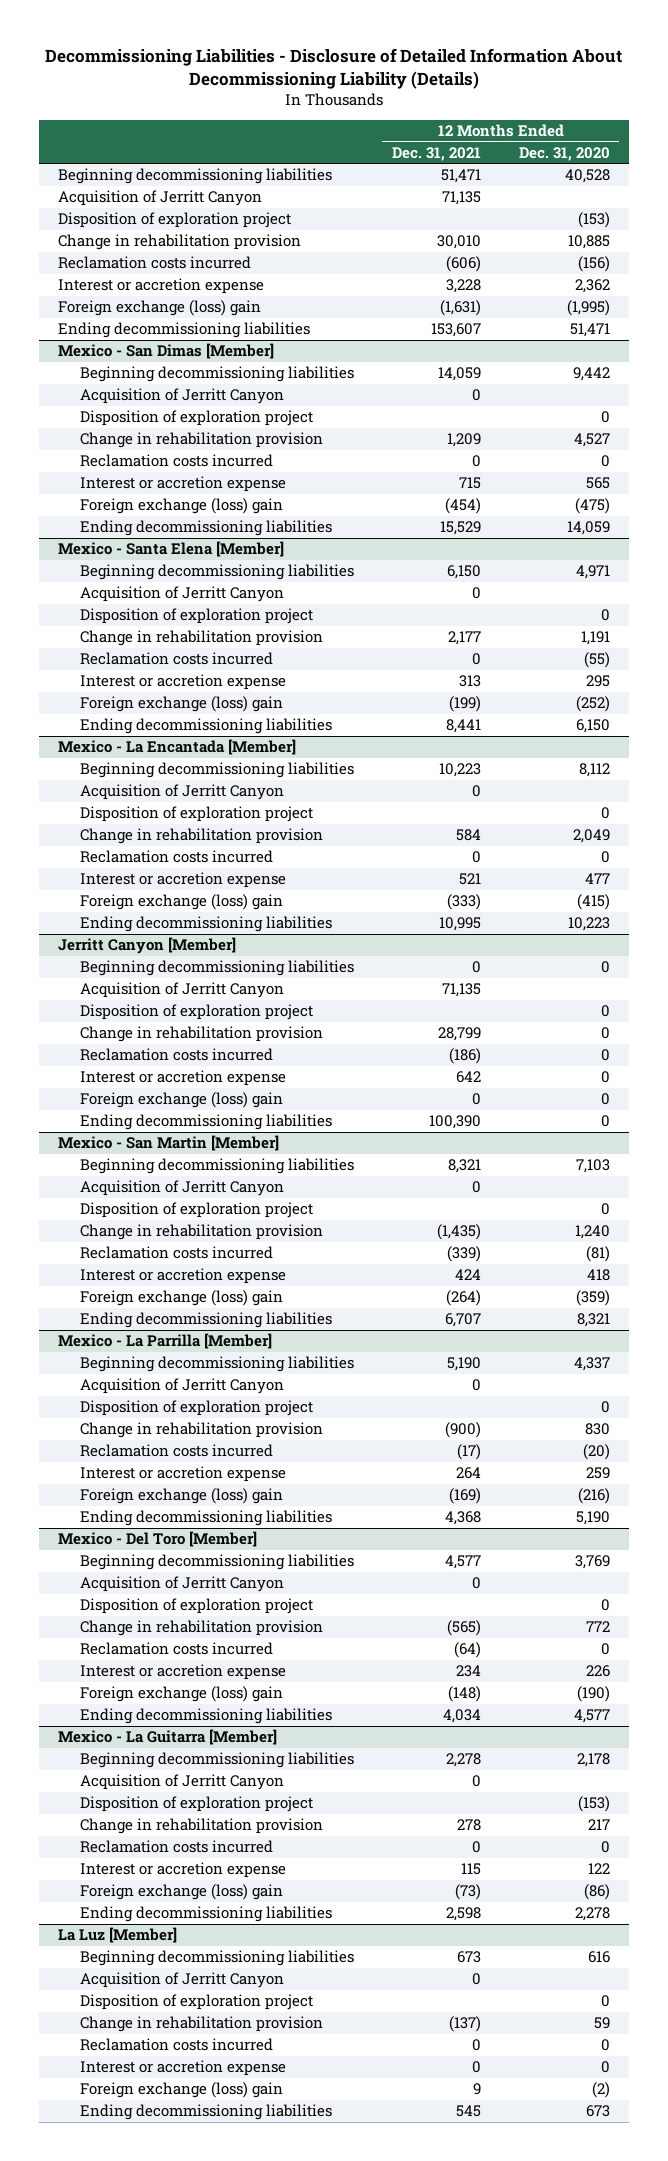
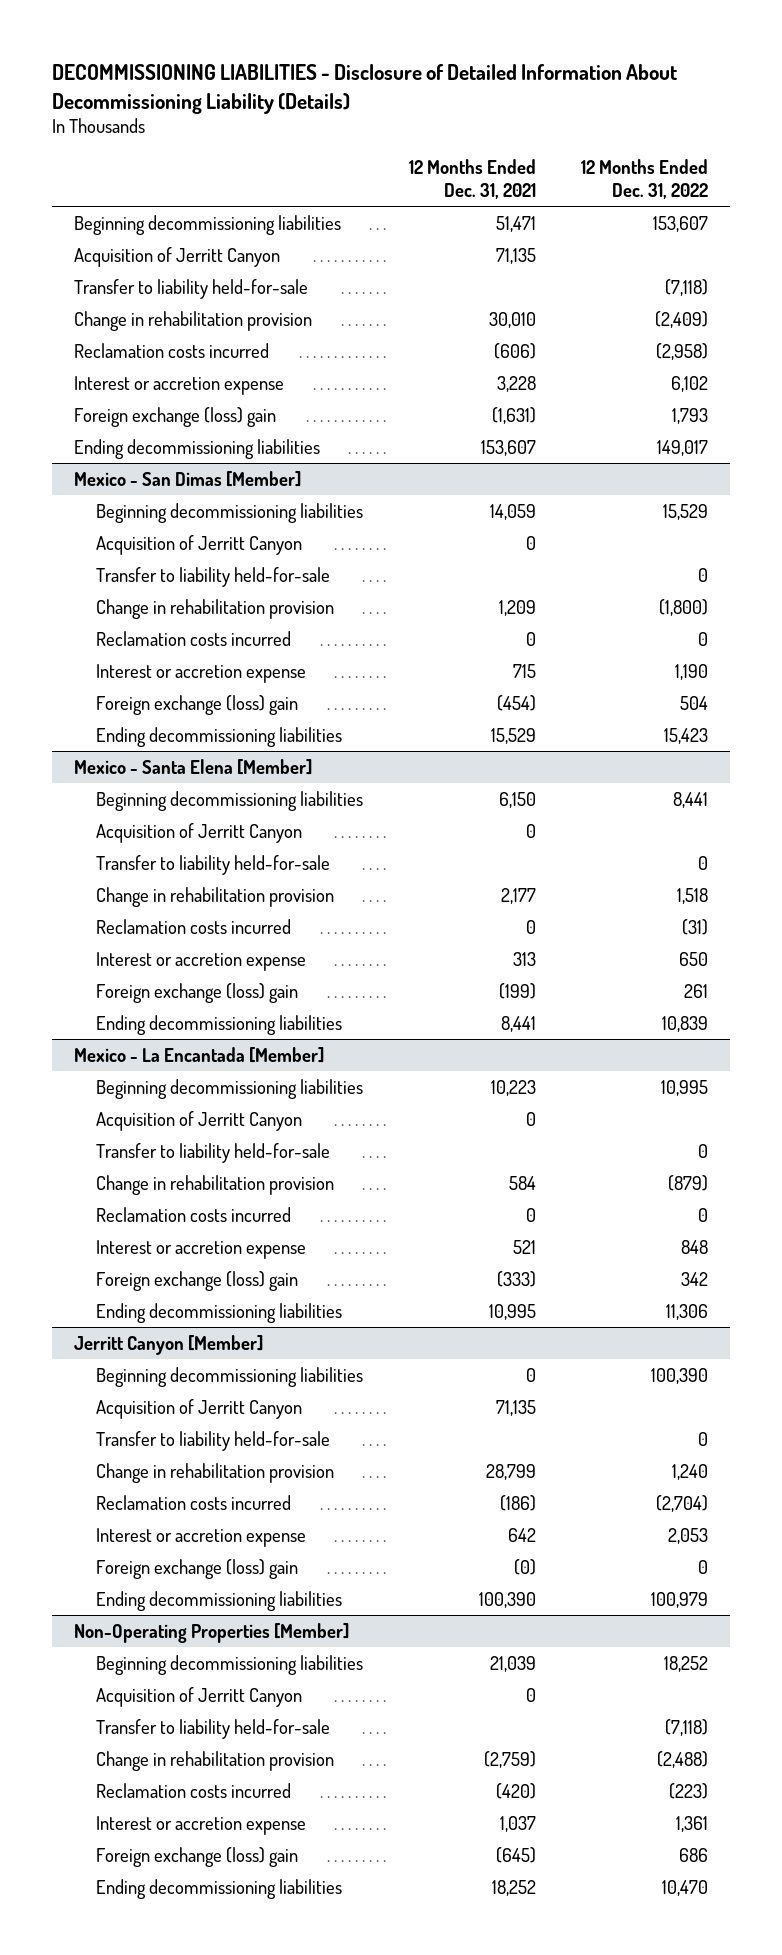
- Decommissioning Liabilities - Disclosure of Detailed Information About Decommissioning Liability (Details)
+ DECOMMISSIONING LIABILITIES - Disclosure of Detailed Information About Decommissioning Liability (Details)
- | 12 Months Ended Dec. 31, 2021 | 12 Months Ended Dec. 31, 2020
+ | 12 Months Ended Dec. 31, 2021 | 12 Months Ended Dec. 31, 2022
- Disposition of exploration project | | (153)
+ Transfer to liability held-for-sale | | (7,118)
@ Mexico - San Dimas [Member]
- Disposition of exploration project | | 0
+ Transfer to liability held-for-sale | | 0
@ Mexico - Santa Elena [Member]
- Disposition of exploration project | | 0
+ Transfer to liability held-for-sale | | 0
@ Mexico - La Encantada [Member]
- Disposition of exploration project | | 0
+ Transfer to liability held-for-sale | | 0
@ Jerritt Canyon [Member]
- Disposition of exploration project | | 0
+ Transfer to liability held-for-sale | | 0
- Foreign exchange (loss) gain | 0 | 0
+ Foreign exchange (loss) gain | (0) | 0
- Mexico - San Martin [Member]
- Beginning decommissioning liabilities | 8,321 | 7,103
- Acquisition of Jerritt Canyon | 0 |
- Disposition of exploration project | | 0
- Change in rehabilitation provision | (1,435) | 1,240
- Reclamation costs incurred | (339) | (81)
- Interest or accretion expense | 424 | 418
- Foreign exchange (loss) gain | (264) | (359)
- Ending decommissioning liabilities | 6,707 | 8,321
- Mexico - La Parrilla [Member]
- Beginning decommissioning liabilities | 5,190 | 4,337
- Acquisition of Jerritt Canyon | 0 |
- Disposition of exploration project | | 0
- Change in rehabilitation provision | (900) | 830
- Reclamation costs incurred | (17) | (20)
- Interest or accretion expense | 264 | 259
- Foreign exchange (loss) gain | (169) | (216)
- Ending decommissioning liabilities | 4,368 | 5,190
- Mexico - Del Toro [Member]
- Beginning decommissioning liabilities | 4,577 | 3,769
- Acquisition of Jerritt Canyon | 0 |
- Disposition of exploration project | | 0
- Change in rehabilitation provision | (565) | 772
- Reclamation costs incurred | (64) | 0
- Interest or accretion expense | 234 | 226
- Foreign exchange (loss) gain | (148) | (190)
- Ending decommissioning liabilities | 4,034 | 4,577
- Mexico - La Guitarra [Member]
- Beginning decommissioning liabilities | 2,278 | 2,178
- Acquisition of Jerritt Canyon | 0 |
- Disposition of exploration project | | (153)
- Change in rehabilitation provision | 278 | 217
- Reclamation costs incurred | 0 | 0
- Interest or accretion expense | 115 | 122
- Foreign exchange (loss) gain | (73) | (86)
- Ending decommissioning liabilities | 2,598 | 2,278
- La Luz [Member]
- Beginning decommissioning liabilities | 673 | 616
+ Non-Operating Properties [Member]
+ Beginning decommissioning liabilities | 21,039 | 18,252
- Disposition of exploration project | | 0
- Change in rehabilitation provision | (137) | 59
- Reclamation costs incurred | 0 | 0
- Interest or accretion expense | 0 | 0
- Foreign exchange (loss) gain | 9 | (2)
- Ending decommissioning liabilities | 545 | 673
+ Transfer to liability held-for-sale | | (7,118)
+ Change in rehabilitation provision | (2,759) | (2,488)
+ Reclamation costs incurred | (420) | (223)
+ Interest or accretion expense | 1,037 | 1,361
+ Foreign exchange (loss) gain | (645) | 686
+ Ending decommissioning liabilities | 18,252 | 10,470

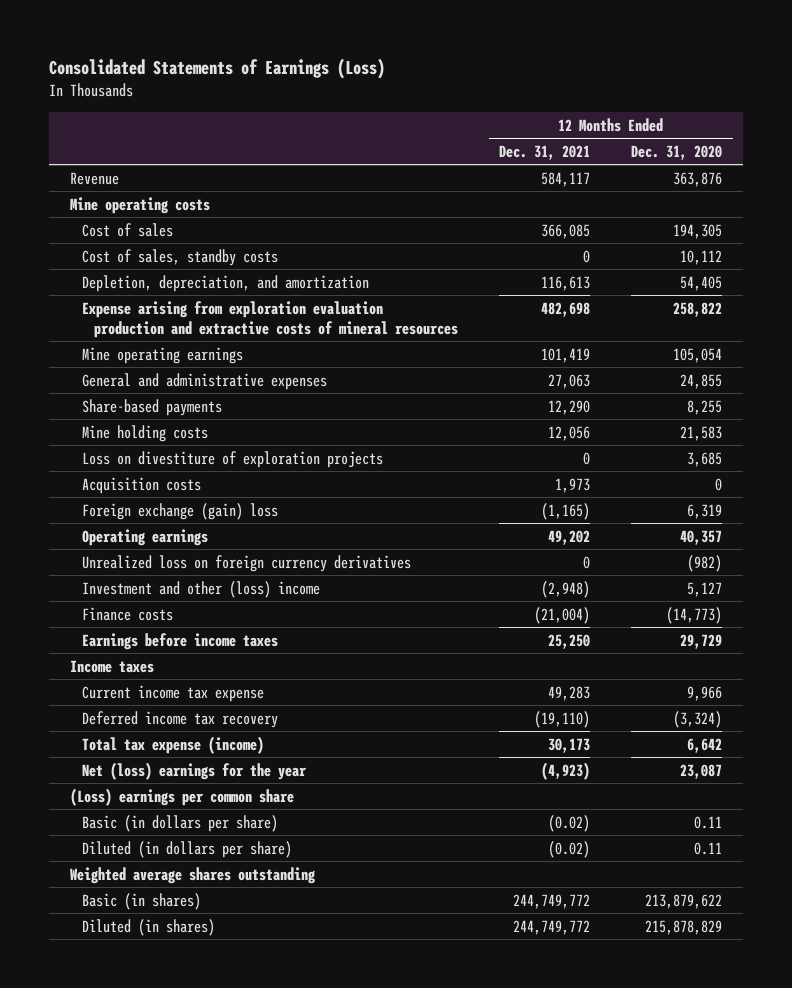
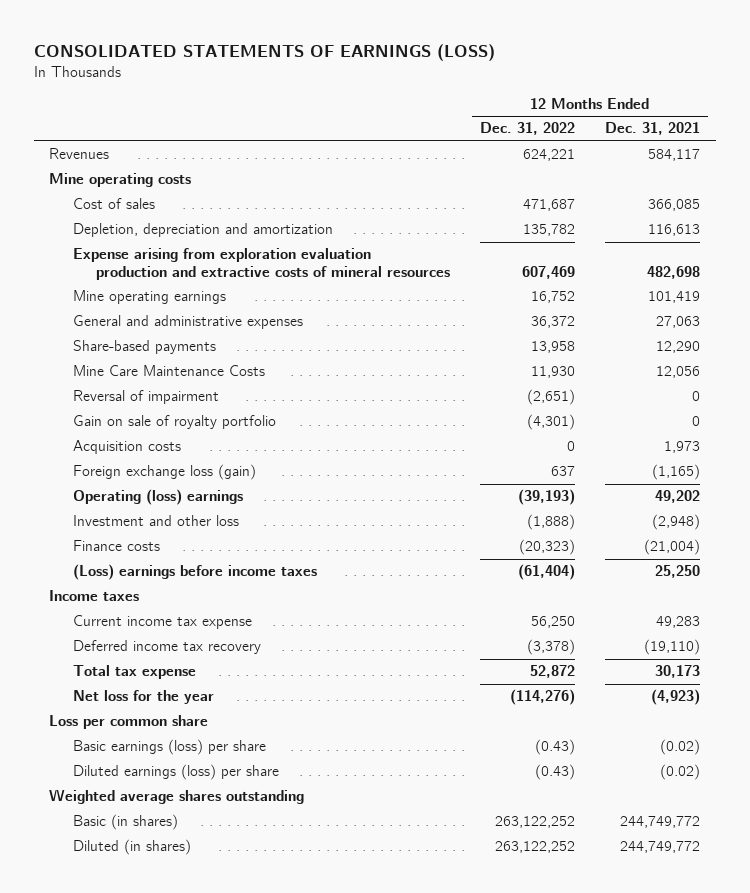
- Consolidated Statements of Earnings (Loss)
+ CONSOLIDATED STATEMENTS OF EARNINGS (LOSS)
- | 12 Months Ended Dec. 31, 2021 | 12 Months Ended Dec. 31, 2020
+ | 12 Months Ended Dec. 31, 2022 | 12 Months Ended Dec. 31, 2021
- Revenue | 584,117 | 363,876
+ Revenues | 624,221 | 584,117
- Cost of sales, standby costs | 0 | 10,112
- Depletion, depreciation, and amortization | 116,613 | 54,405
+ Depletion, depreciation and amortization | 135,782 | 116,613
- Mine holding costs | 12,056 | 21,583
- Loss on divestiture of exploration projects | 0 | 3,685
+ Mine Care Maintenance Costs | 11,930 | 12,056
+ Reversal of impairment | (2,651) | 0
+ Gain on sale of royalty portfolio | (4,301) | 0
- Foreign exchange (gain) loss | (1,165) | 6,319
- Operating earnings | 49,202 | 40,357
- Unrealized loss on foreign currency derivatives | 0 | (982)
- Investment and other (loss) income | (2,948) | 5,127
+ Foreign exchange loss (gain) | 637 | (1,165)
+ Operating (loss) earnings | (39,193) | 49,202
+ Investment and other loss | (1,888) | (2,948)
- Earnings before income taxes | 25,250 | 29,729
+ (Loss) earnings before income taxes | (61,404) | 25,250
- Total tax expense (income) | 30,173 | 6,642
- Net (loss) earnings for the year | (4,923) | 23,087
- (Loss) earnings per common share
- Basic (in dollars per share) | (0.02) | 0.11
- Diluted (in dollars per share) | (0.02) | 0.11
+ Total tax expense | 52,872 | 30,173
+ Net loss for the year | (114,276) | (4,923)
+ Loss per common share
+ Basic earnings (loss) per share | (0.43) | (0.02)
+ Diluted earnings (loss) per share | (0.43) | (0.02)

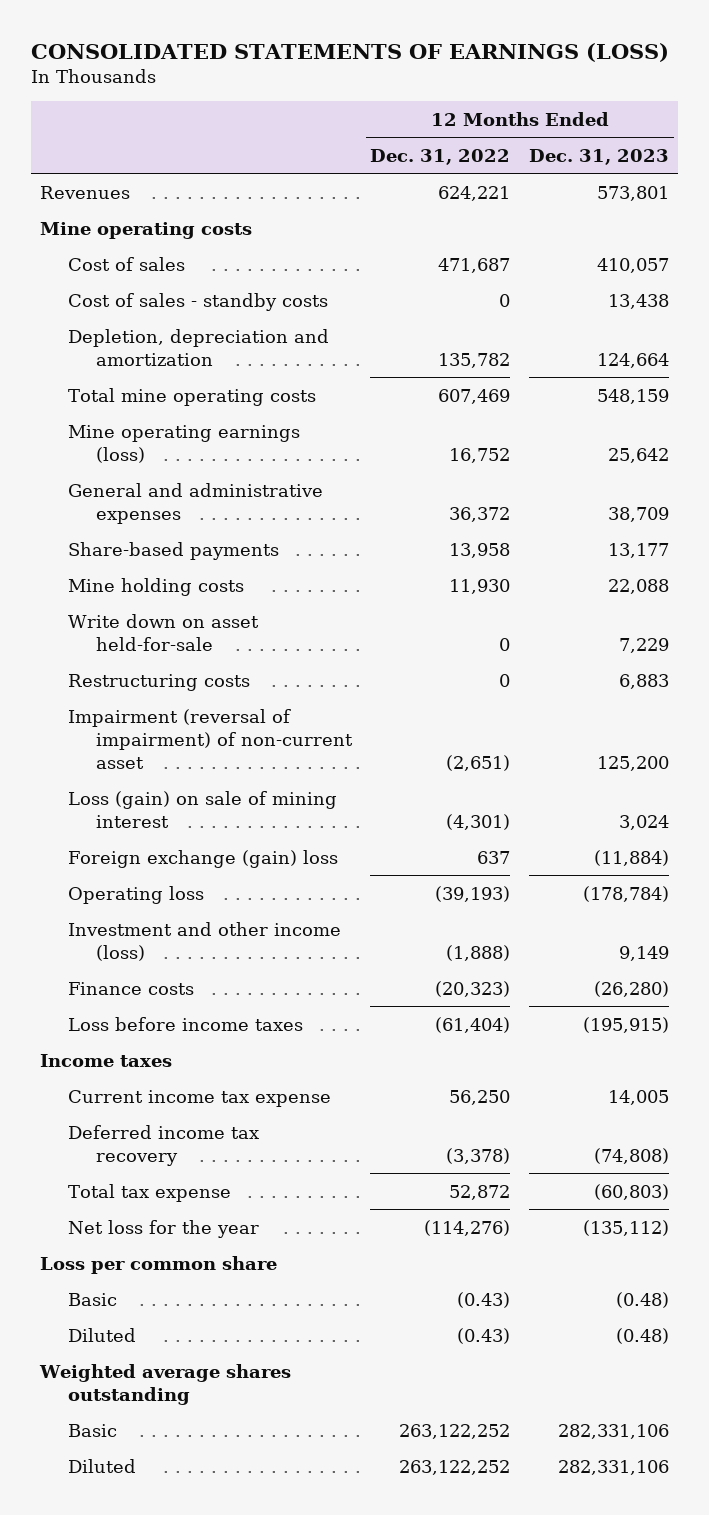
- | 12 Months Ended Dec. 31, 2022 | 12 Months Ended Dec. 31, 2021
+ | 12 Months Ended Dec. 31, 2022 | 12 Months Ended Dec. 31, 2023
+ Cost of sales - standby costs | 0 | 13,438
- Expense arising from exploration evaluation production and extractive costs of mineral resources | 607,469 | 482,698
- Mine operating earnings | 16,752 | 101,419
+ Total mine operating costs | 607,469 | 548,159
+ Mine operating earnings (loss) | 16,752 | 25,642
- Mine Care Maintenance Costs | 11,930 | 12,056
- Reversal of impairment | (2,651) | 0
- Gain on sale of royalty portfolio | (4,301) | 0
- Acquisition costs | 0 | 1,973
- Foreign exchange loss (gain) | 637 | (1,165)
- Operating (loss) earnings | (39,193) | 49,202
- Investment and other loss | (1,888) | (2,948)
+ Mine holding costs | 11,930 | 22,088
+ Write down on asset held-for-sale | 0 | 7,229
+ Restructuring costs | 0 | 6,883
+ Impairment (reversal of impairment) of non-current asset | (2,651) | 125,200
+ Loss (gain) on sale of mining interest | (4,301) | 3,024
+ Foreign exchange (gain) loss | 637 | (11,884)
+ Operating loss | (39,193) | (178,784)
+ Investment and other income (loss) | (1,888) | 9,149
- (Loss) earnings before income taxes | (61,404) | 25,250
+ Loss before income taxes | (61,404) | (195,915)
- Basic earnings (loss) per share | (0.43) | (0.02)
- Diluted earnings (loss) per share | (0.43) | (0.02)
+ Basic | (0.43) | (0.48)
+ Diluted | (0.43) | (0.48)
- Basic (in shares) | 263,122,252 | 244,749,772
- Diluted (in shares) | 263,122,252 | 244,749,772
+ Basic | 263,122,252 | 282,331,106
+ Diluted | 263,122,252 | 282,331,106

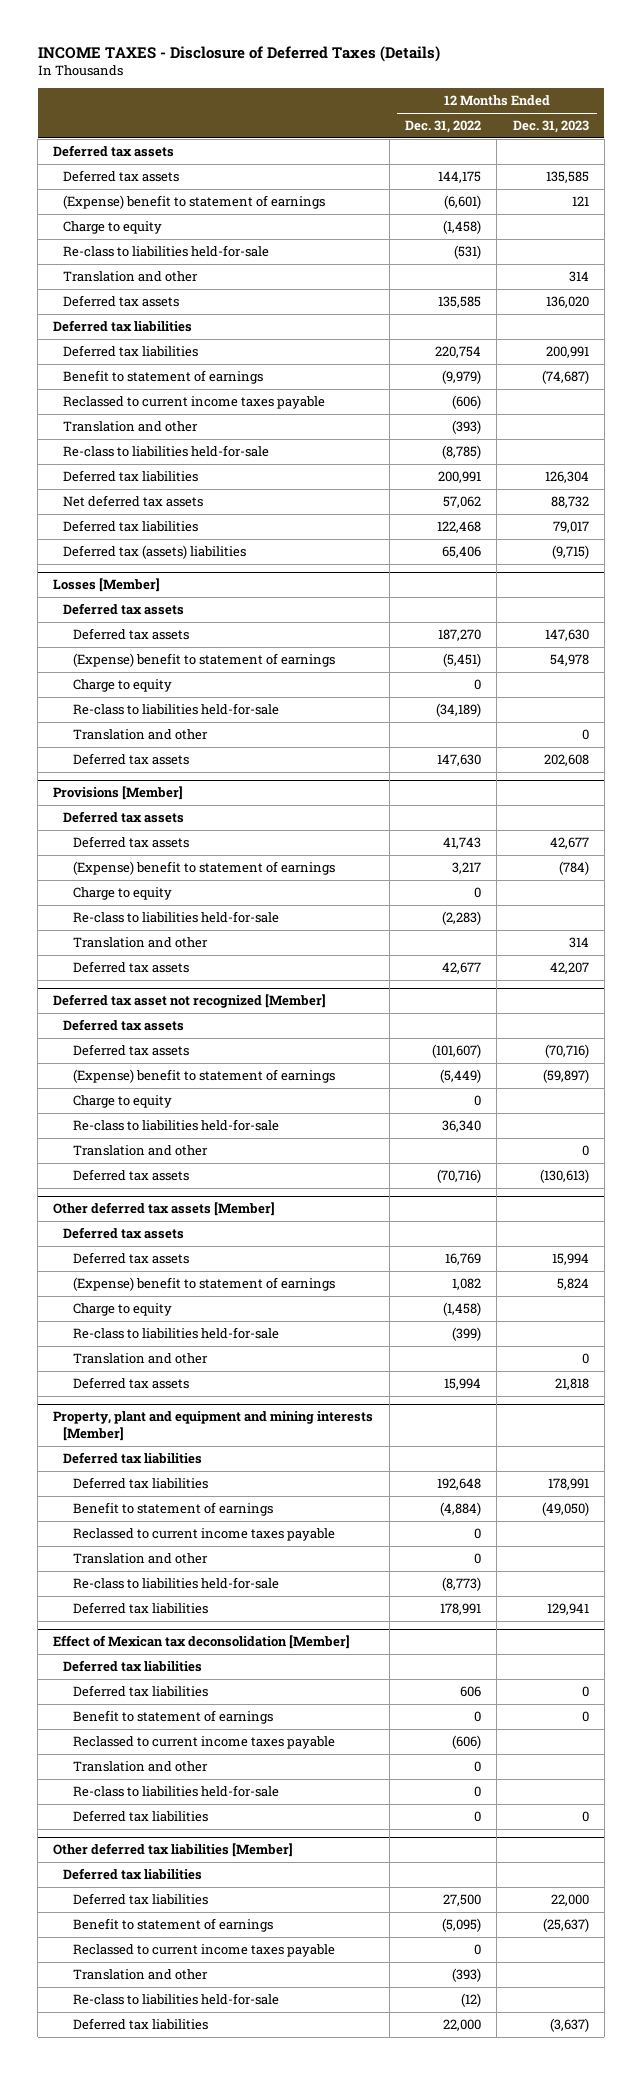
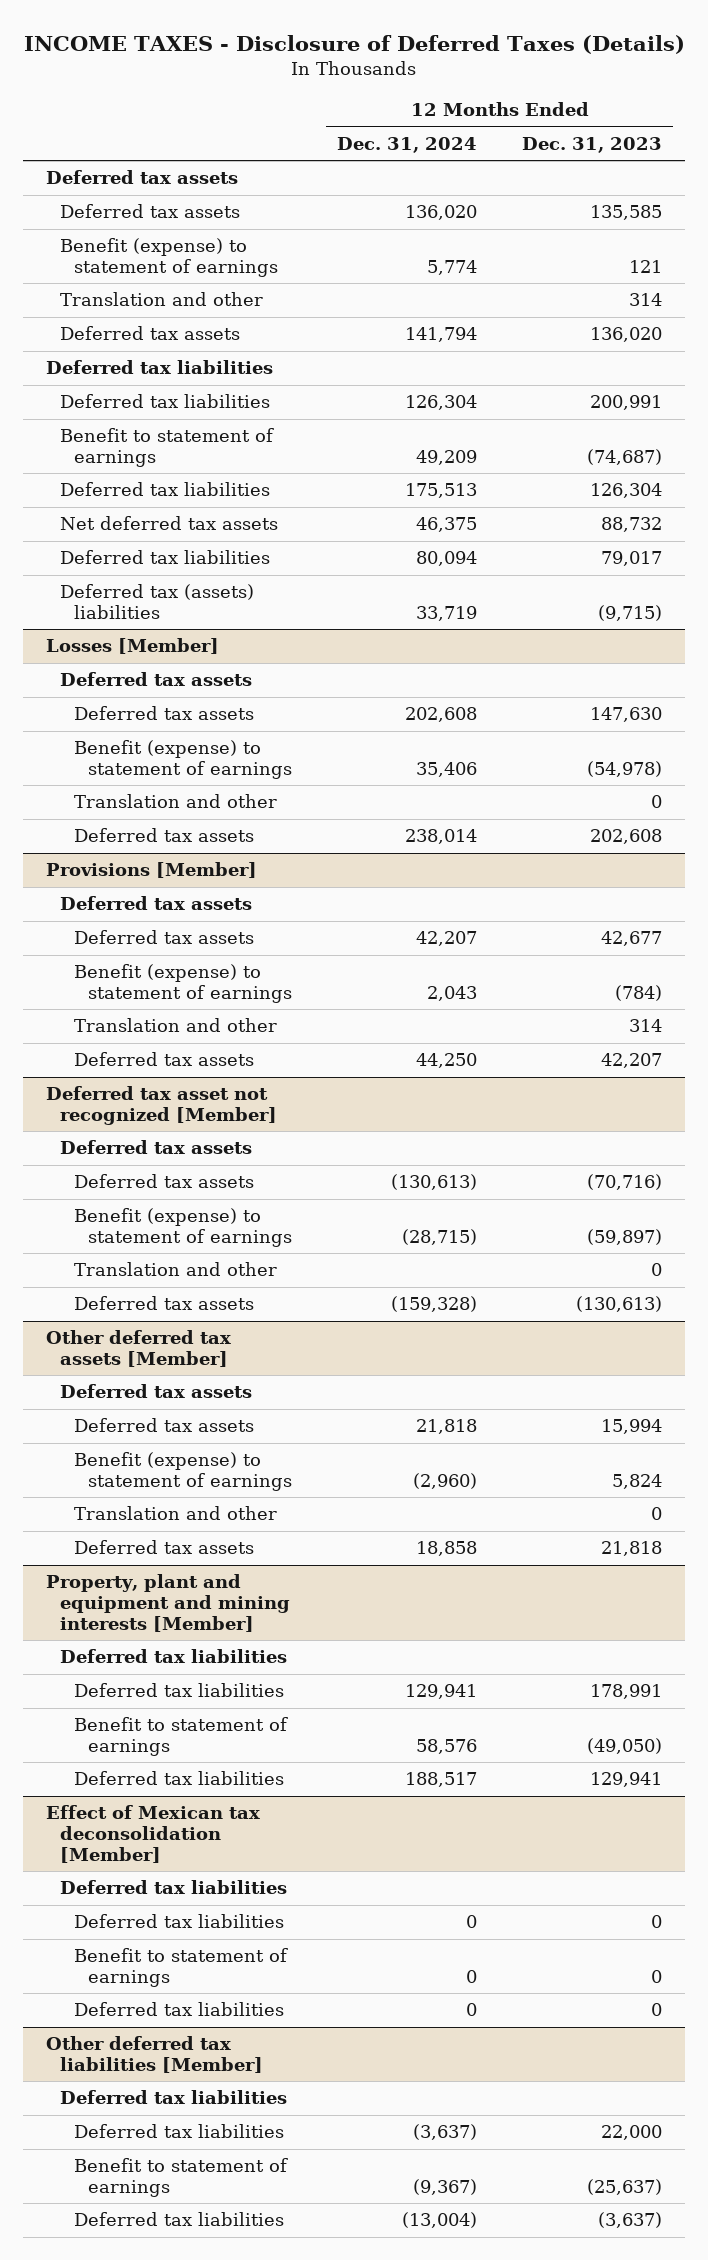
- | 12 Months Ended Dec. 31, 2022 | 12 Months Ended Dec. 31, 2023
+ | 12 Months Ended Dec. 31, 2024 | 12 Months Ended Dec. 31, 2023
- (Expense) benefit to statement of earnings | (6,601) | 121
- Charge to equity | (1,458) |
- Re-class to liabilities held-for-sale | (531) |
+ Benefit (expense) to statement of earnings | 5,774 | 121
- Reclassed to current income taxes payable | (606) |
- Translation and other | (393) |
- Re-class to liabilities held-for-sale | (8,785) |
@ Losses [Member]
- (Expense) benefit to statement of earnings | (5,451) | 54,978
- Charge to equity | 0 |
- Re-class to liabilities held-for-sale | (34,189) |
+ Benefit (expense) to statement of earnings | 35,406 | (54,978)
@ Provisions [Member]
- (Expense) benefit to statement of earnings | 3,217 | (784)
- Charge to equity | 0 |
- Re-class to liabilities held-for-sale | (2,283) |
+ Benefit (expense) to statement of earnings | 2,043 | (784)
@ Deferred tax asset not recognized [Member]
- (Expense) benefit to statement of earnings | (5,449) | (59,897)
- Charge to equity | 0 |
- Re-class to liabilities held-for-sale | 36,340 |
+ Benefit (expense) to statement of earnings | (28,715) | (59,897)
@ Other deferred tax assets [Member]
- (Expense) benefit to statement of earnings | 1,082 | 5,824
- Charge to equity | (1,458) |
- Re-class to liabilities held-for-sale | (399) |
+ Benefit (expense) to statement of earnings | (2,960) | 5,824
@ Property, plant and equipment and mining interests [Member]
- Reclassed to current income taxes payable | 0 |
- Translation and other | 0 |
- Re-class to liabilities held-for-sale | (8,773) |
@ Effect of Mexican tax deconsolidation [Member]
- Reclassed to current income taxes payable | (606) |
- Translation and other | 0 |
- Re-class to liabilities held-for-sale | 0 |
@ Other deferred tax liabilities [Member]
- Reclassed to current income taxes payable | 0 |
- Translation and other | (393) |
- Re-class to liabilities held-for-sale | (12) |

